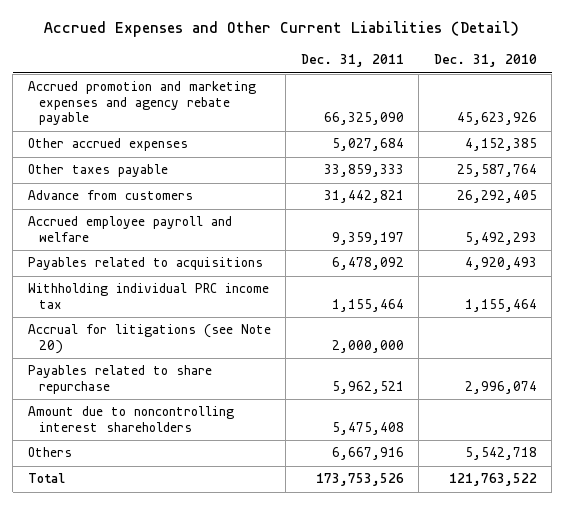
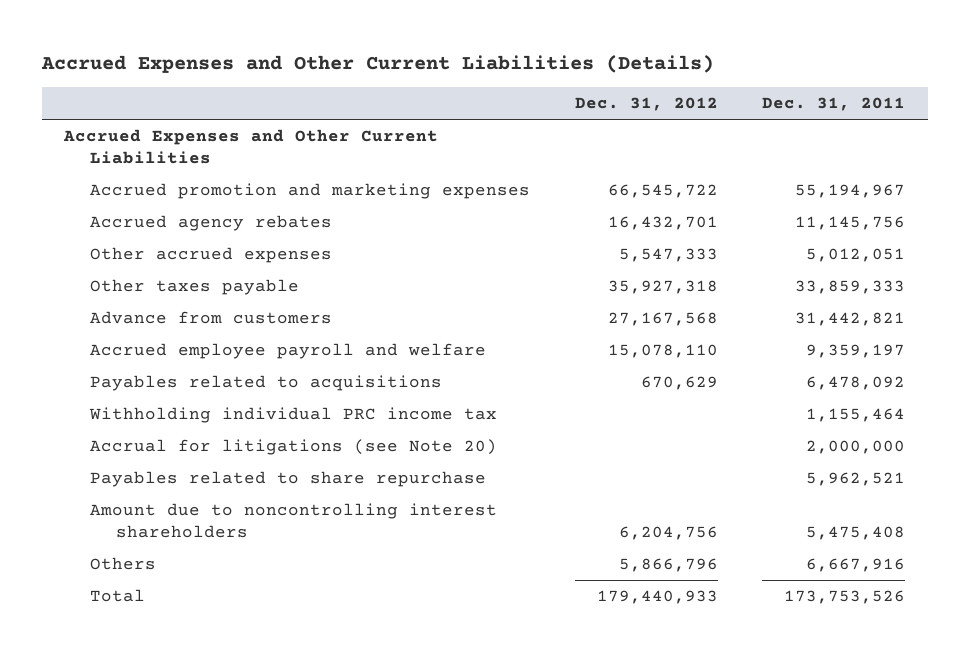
- Accrued Expenses and Other Current Liabilities (Detail)
+ Accrued Expenses and Other Current Liabilities (Details)
- | Dec. 31, 2011 | Dec. 31, 2010
+ | Dec. 31, 2012 | Dec. 31, 2011
- Accrued promotion and marketing expenses and agency rebate payable | 66,325,090 | 45,623,926
- Other accrued expenses | 5,027,684 | 4,152,385
+ Accrued Expenses and Other Current Liabilities
+ Accrued promotion and marketing expenses | 66,545,722 | 55,194,967
+ Accrued agency rebates | 16,432,701 | 11,145,756
+ Other accrued expenses | 5,547,333 | 5,012,051

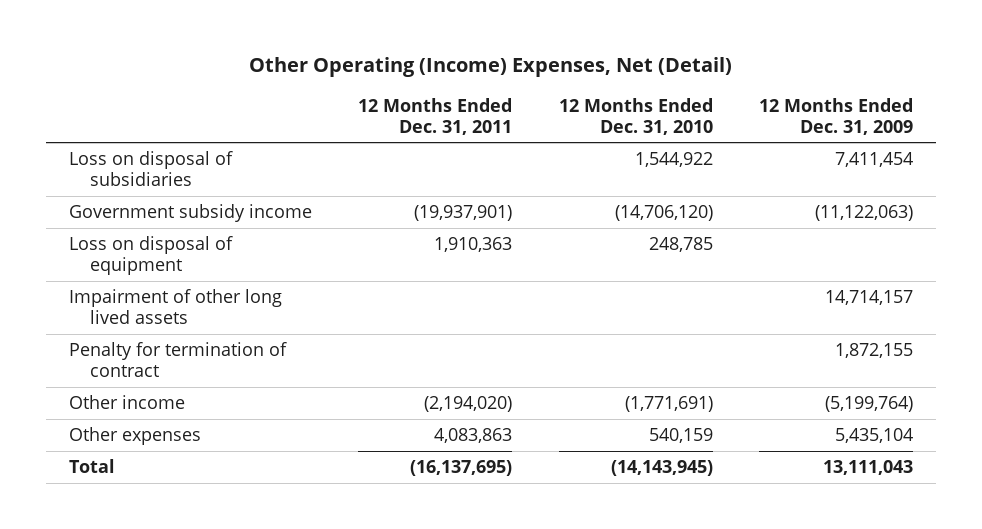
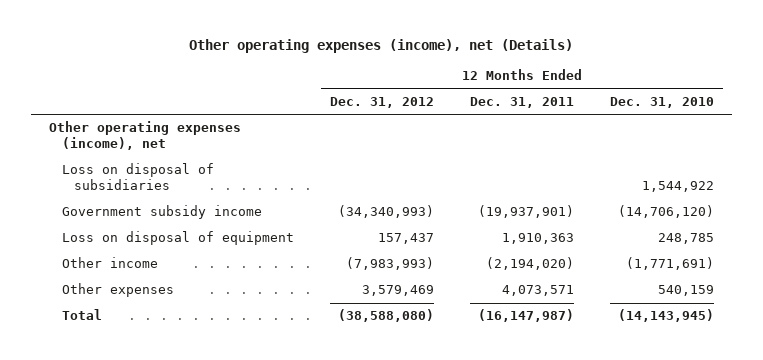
- Other Operating (Income) Expenses, Net (Detail)
+ Other operating expenses (income), net (Details)
- | 12 Months Ended Dec. 31, 2011 | 12 Months Ended Dec. 31, 2010 | 12 Months Ended Dec. 31, 2009
+ | 12 Months Ended Dec. 31, 2012 | 12 Months Ended Dec. 31, 2011 | 12 Months Ended Dec. 31, 2010
+ Other operating expenses (income), net
- Impairment of other long lived assets | | | 14,714,157
- Penalty for termination of contract | | | 1,872,155
- Other expenses | 4,083,863 | 540,159 | 5,435,104
- Total | (16,137,695) | (14,143,945) | 13,111,043
+ Other expenses | 3,579,469 | 4,073,571 | 540,159
+ Total | (38,588,080) | (16,147,987) | (14,143,945)

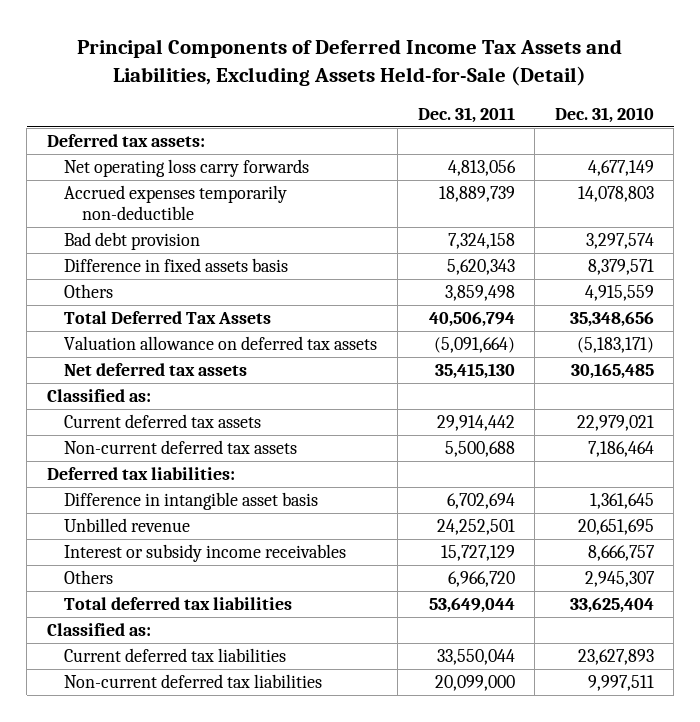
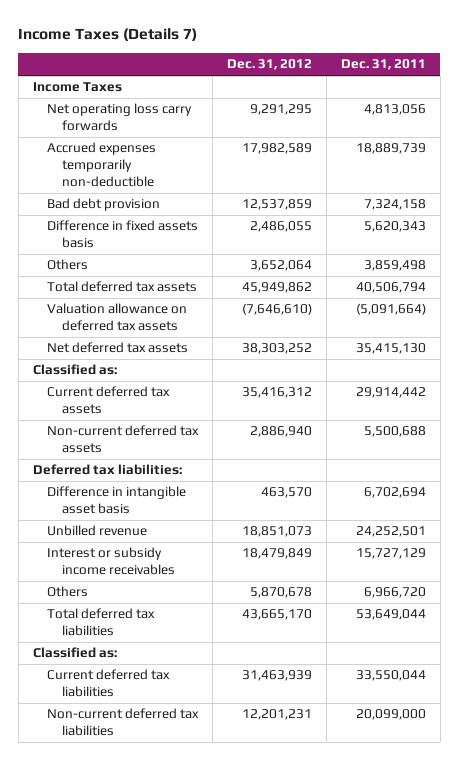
- Principal Components of Deferred Income Tax Assets and Liabilities, Excluding Assets Held-for-Sale (Detail)
+ Income Taxes (Details 7)
- | Dec. 31, 2011 | Dec. 31, 2010
+ | Dec. 31, 2012 | Dec. 31, 2011
- Deferred tax assets:
+ Income Taxes
- Total Deferred Tax Assets | 40,506,794 | 35,348,656
+ Total deferred tax assets | 45,949,862 | 40,506,794

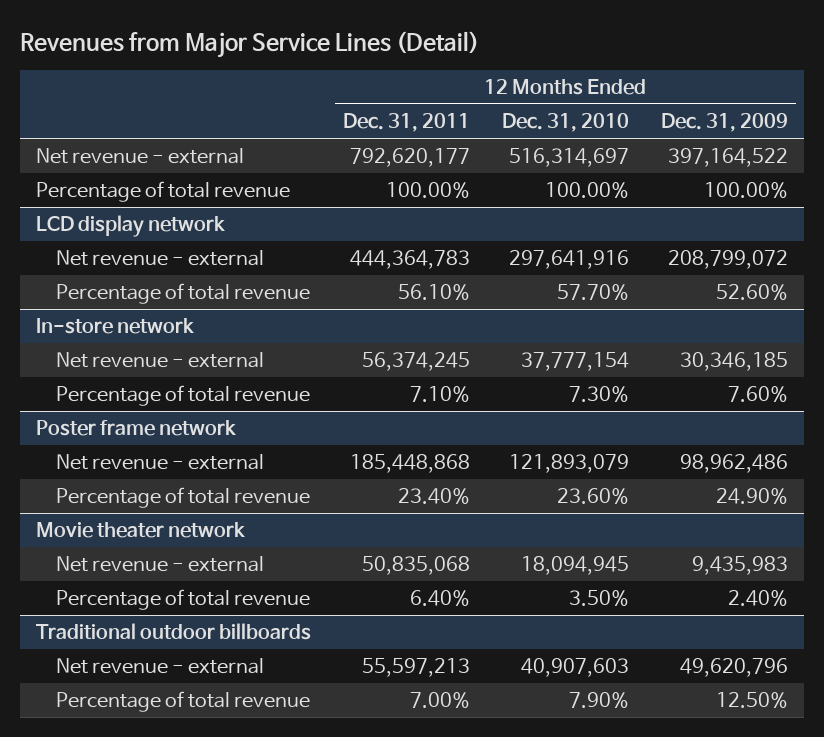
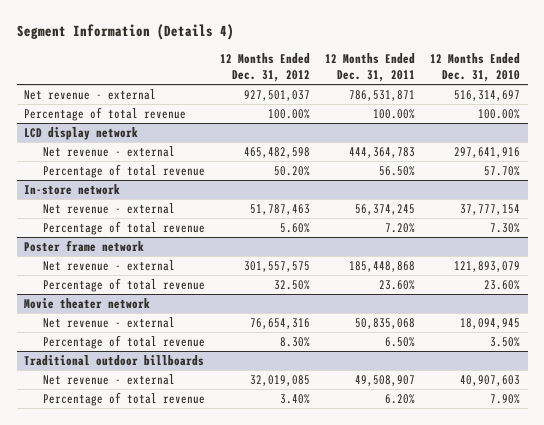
- Revenues from Major Service Lines (Detail)
+ Segment Information (Details 4)
- | 12 Months Ended Dec. 31, 2011 | 12 Months Ended Dec. 31, 2010 | 12 Months Ended Dec. 31, 2009
+ | 12 Months Ended Dec. 31, 2012 | 12 Months Ended Dec. 31, 2011 | 12 Months Ended Dec. 31, 2010
- Net revenue - external | 792,620,177 | 516,314,697 | 397,164,522
+ Net revenue - external | 927,501,037 | 786,531,871 | 516,314,697
@ LCD display network
- Percentage of total revenue | 56.10% | 57.70% | 52.60%
+ Percentage of total revenue | 50.20% | 56.50% | 57.70%
@ In-store network
- Percentage of total revenue | 7.10% | 7.30% | 7.60%
+ Percentage of total revenue | 5.60% | 7.20% | 7.30%
@ Poster frame network
- Percentage of total revenue | 23.40% | 23.60% | 24.90%
+ Percentage of total revenue | 32.50% | 23.60% | 23.60%
@ Movie theater network
- Percentage of total revenue | 6.40% | 3.50% | 2.40%
+ Percentage of total revenue | 8.30% | 6.50% | 3.50%
@ Traditional outdoor billboards
- Net revenue - external | 55,597,213 | 40,907,603 | 49,620,796
- Percentage of total revenue | 7.00% | 7.90% | 12.50%
+ Net revenue - external | 32,019,085 | 49,508,907 | 40,907,603
+ Percentage of total revenue | 3.40% | 6.20% | 7.90%

